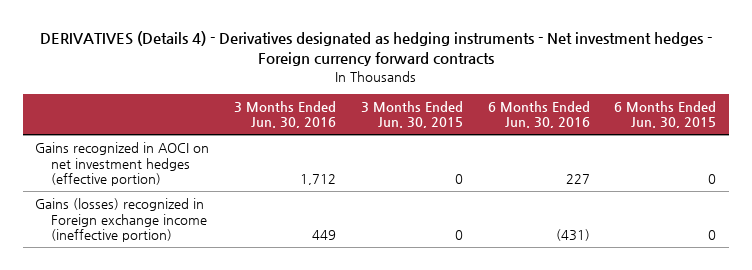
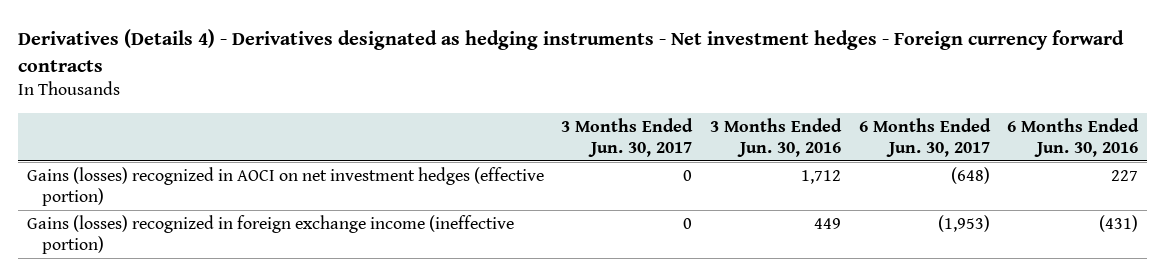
- DERIVATIVES (Details 4) - Derivatives designated as hedging instruments - Net investment hedges - Foreign currency forward contracts
+ Derivatives (Details 4) - Derivatives designated as hedging instruments - Net investment hedges - Foreign currency forward contracts
- | 3 Months Ended Jun. 30, 2016 | 3 Months Ended Jun. 30, 2015 | 6 Months Ended Jun. 30, 2016 | 6 Months Ended Jun. 30, 2015
+ | 3 Months Ended Jun. 30, 2017 | 3 Months Ended Jun. 30, 2016 | 6 Months Ended Jun. 30, 2017 | 6 Months Ended Jun. 30, 2016
- Gains recognized in AOCI on net investment hedges (effective portion) | 1,712 | 0 | 227 | 0
- Gains (losses) recognized in Foreign exchange income (ineffective portion) | 449 | 0 | (431) | 0
+ Gains (losses) recognized in AOCI on net investment hedges (effective portion) | 0 | 1,712 | (648) | 227
+ Gains (losses) recognized in foreign exchange income (ineffective portion) | 0 | 449 | (1,953) | (431)

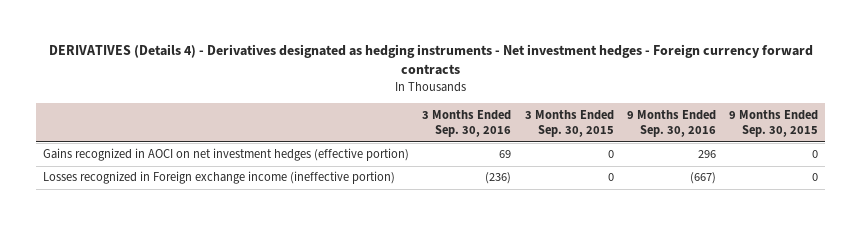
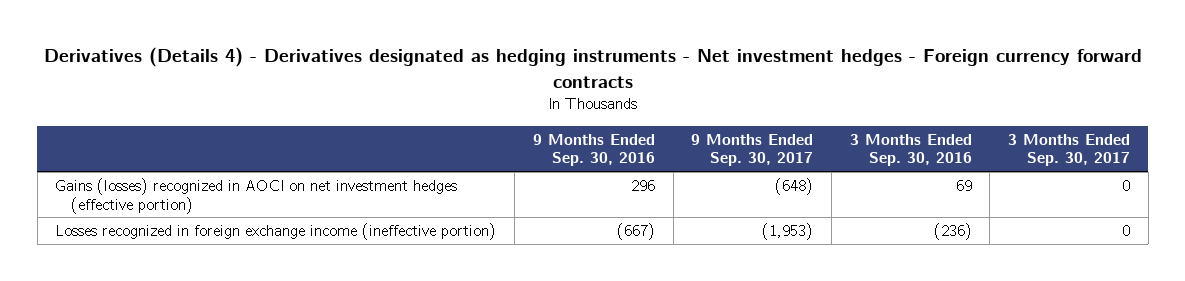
- DERIVATIVES (Details 4) - Derivatives designated as hedging instruments - Net investment hedges - Foreign currency forward contracts
+ Derivatives (Details 4) - Derivatives designated as hedging instruments - Net investment hedges - Foreign currency forward contracts
- | 3 Months Ended Sep. 30, 2016 | 3 Months Ended Sep. 30, 2015 | 9 Months Ended Sep. 30, 2016 | 9 Months Ended Sep. 30, 2015
+ | 9 Months Ended Sep. 30, 2016 | 9 Months Ended Sep. 30, 2017 | 3 Months Ended Sep. 30, 2016 | 3 Months Ended Sep. 30, 2017
- Gains recognized in AOCI on net investment hedges (effective portion) | 69 | 0 | 296 | 0
- Losses recognized in Foreign exchange income (ineffective portion) | (236) | 0 | (667) | 0
+ Gains (losses) recognized in AOCI on net investment hedges (effective portion) | 296 | (648) | 69 | 0
+ Losses recognized in foreign exchange income (ineffective portion) | (667) | (1,953) | (236) | 0

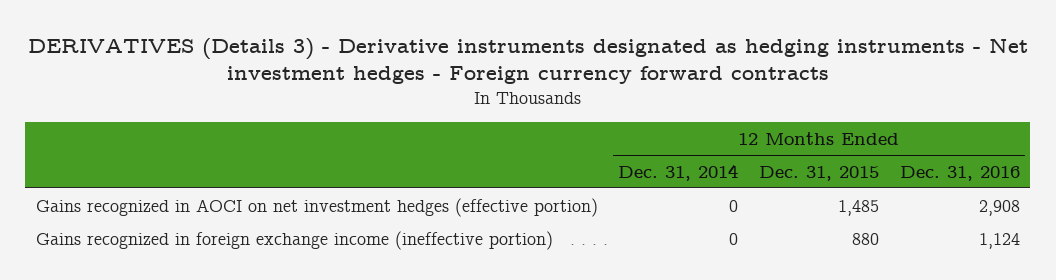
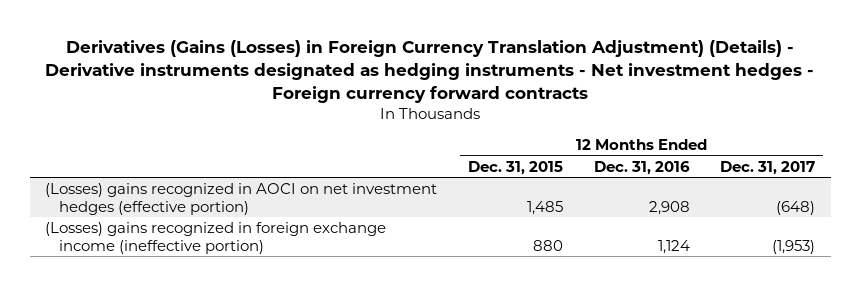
- DERIVATIVES (Details 3) - Derivative instruments designated as hedging instruments - Net investment hedges - Foreign currency forward contracts
+ Derivatives (Gains (Losses) in Foreign Currency Translation Adjustment) (Details) - Derivative instruments designated as hedging instruments - Net investment hedges - Foreign currency forward contracts
- | 12 Months Ended Dec. 31, 2014 | 12 Months Ended Dec. 31, 2015 | 12 Months Ended Dec. 31, 2016
+ | 12 Months Ended Dec. 31, 2015 | 12 Months Ended Dec. 31, 2016 | 12 Months Ended Dec. 31, 2017
- Gains recognized in AOCI on net investment hedges (effective portion) | 0 | 1,485 | 2,908
- Gains recognized in foreign exchange income (ineffective portion) | 0 | 880 | 1,124
+ (Losses) gains recognized in AOCI on net investment hedges (effective portion) | 1,485 | 2,908 | (648)
+ (Losses) gains recognized in foreign exchange income (ineffective portion) | 880 | 1,124 | (1,953)

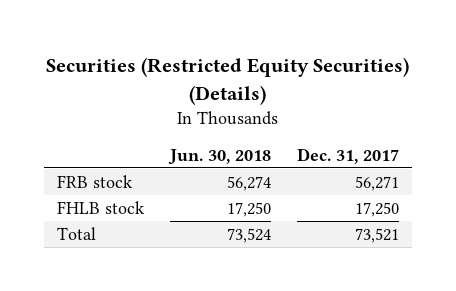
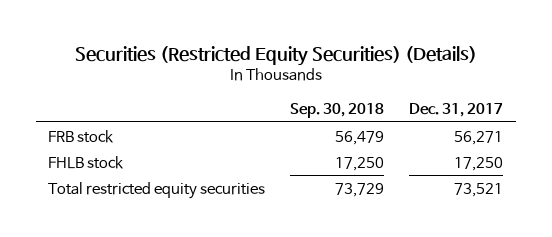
- | Jun. 30, 2018 | Dec. 31, 2017
+ | Sep. 30, 2018 | Dec. 31, 2017
- Total | 73,524 | 73,521
+ Total restricted equity securities | 73,729 | 73,521

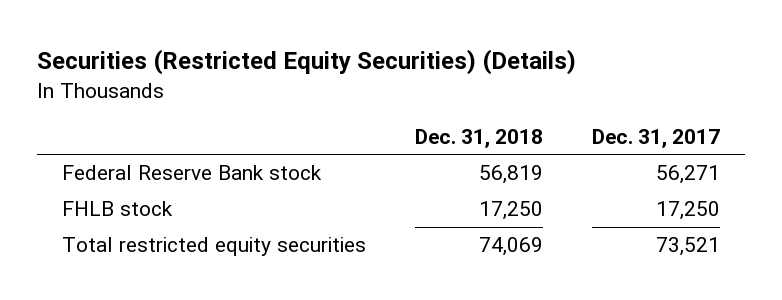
- | Sep. 30, 2018 | Dec. 31, 2017
+ | Dec. 31, 2018 | Dec. 31, 2017
- FRB stock | 56,479 | 56,271
+ Federal Reserve Bank stock | 56,819 | 56,271

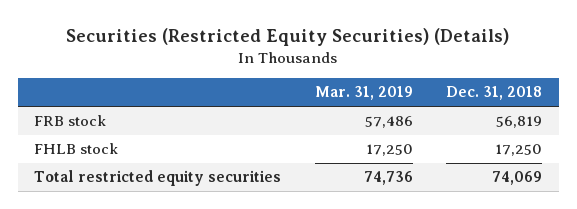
- | Dec. 31, 2018 | Dec. 31, 2017
+ | Mar. 31, 2019 | Dec. 31, 2018
- Federal Reserve Bank stock | 56,819 | 56,271
+ FRB stock | 57,486 | 56,819

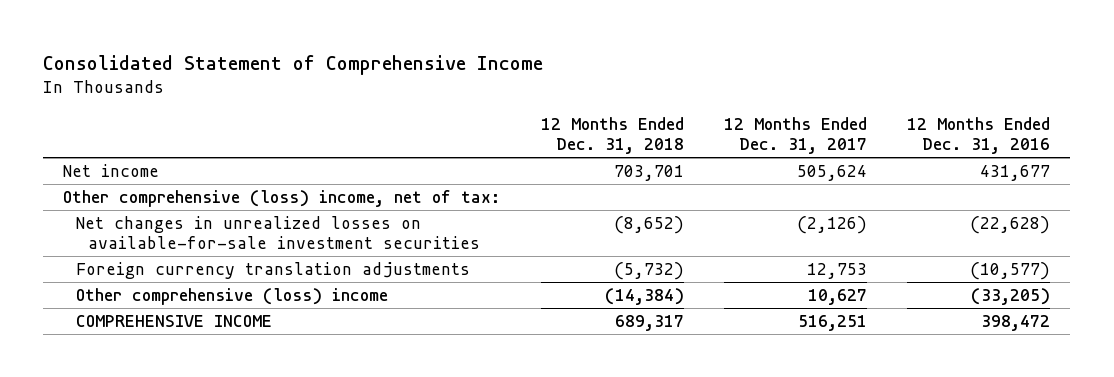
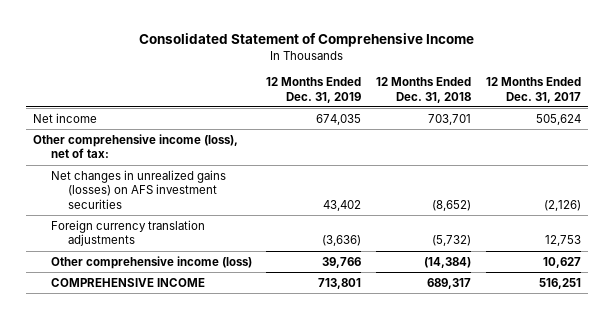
- | 12 Months Ended Dec. 31, 2018 | 12 Months Ended Dec. 31, 2017 | 12 Months Ended Dec. 31, 2016
+ | 12 Months Ended Dec. 31, 2019 | 12 Months Ended Dec. 31, 2018 | 12 Months Ended Dec. 31, 2017
- Other comprehensive (loss) income, net of tax:
- Net changes in unrealized losses on available-for-sale investment securities | (8,652) | (2,126) | (22,628)
+ Other comprehensive income (loss), net of tax:
+ Net changes in unrealized gains (losses) on AFS investment securities | 43,402 | (8,652) | (2,126)
- Other comprehensive (loss) income | (14,384) | 10,627 | (33,205)
+ Other comprehensive income (loss) | 39,766 | (14,384) | 10,627

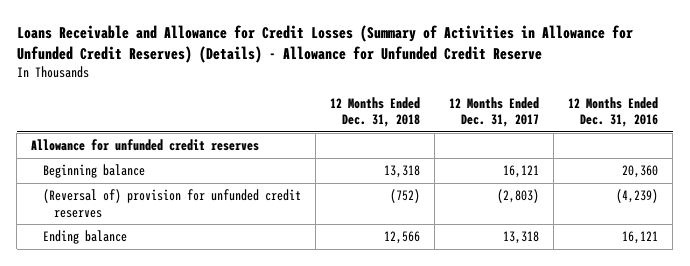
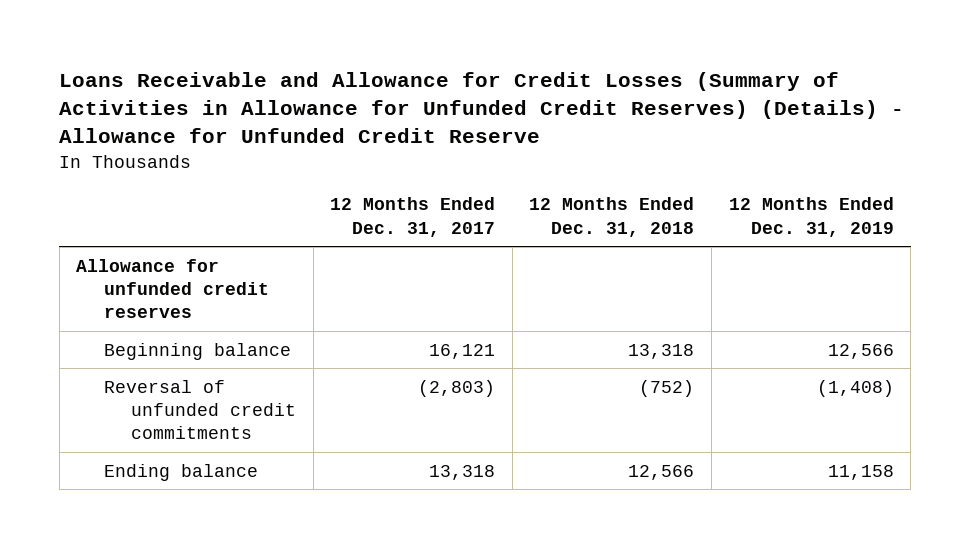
- | 12 Months Ended Dec. 31, 2018 | 12 Months Ended Dec. 31, 2017 | 12 Months Ended Dec. 31, 2016
+ | 12 Months Ended Dec. 31, 2017 | 12 Months Ended Dec. 31, 2018 | 12 Months Ended Dec. 31, 2019
- (Reversal of) provision for unfunded credit reserves | (752) | (2,803) | (4,239)
+ Reversal of unfunded credit commitments | (2,803) | (752) | (1,408)

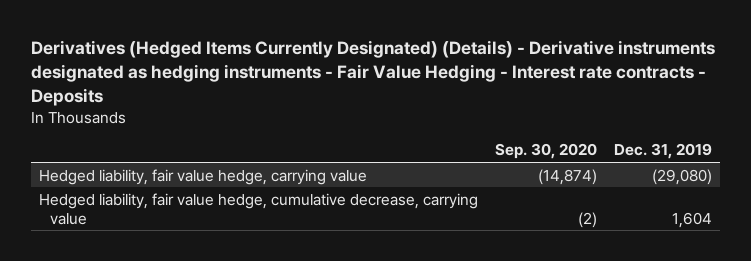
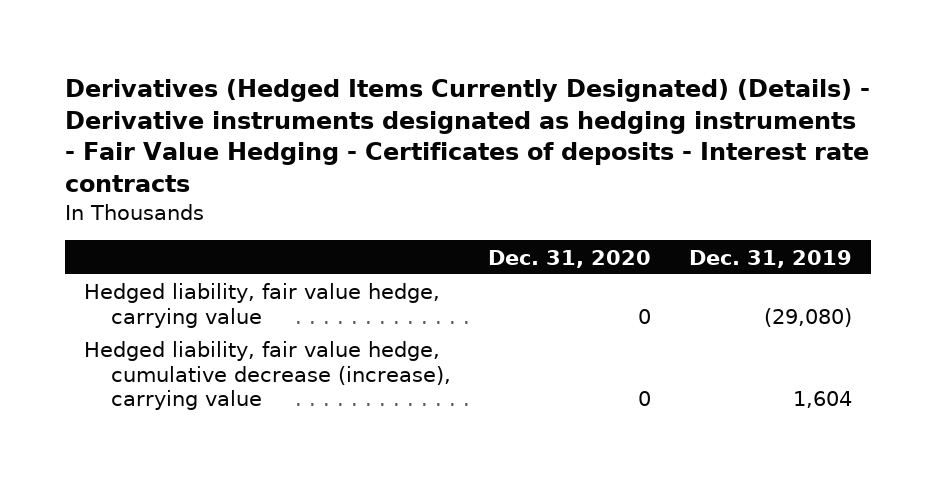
- Derivatives (Hedged Items Currently Designated) (Details) - Derivative instruments designated as hedging instruments - Fair Value Hedging - Interest rate contracts - Deposits
+ Derivatives (Hedged Items Currently Designated) (Details) - Derivative instruments designated as hedging instruments - Fair Value Hedging - Certificates of deposits - Interest rate contracts
- | Sep. 30, 2020 | Dec. 31, 2019
+ | Dec. 31, 2020 | Dec. 31, 2019
- Hedged liability, fair value hedge, cumulative decrease, carrying value | (2) | 1,604
+ Hedged liability, fair value hedge, cumulative decrease (increase), carrying value | 0 | 1,604

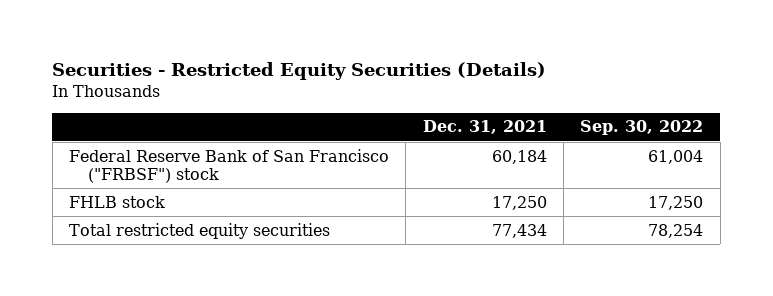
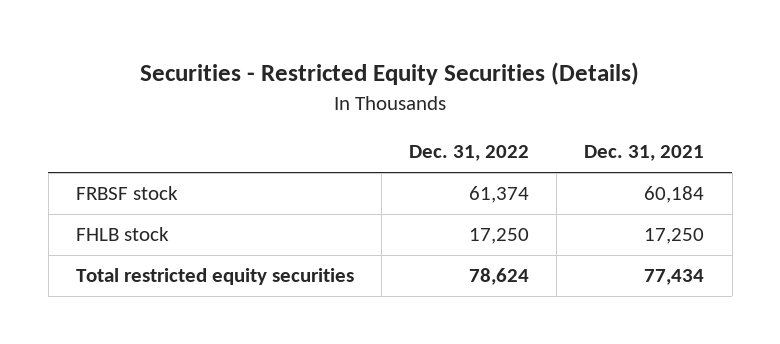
- | Dec. 31, 2021 | Sep. 30, 2022
+ | Dec. 31, 2022 | Dec. 31, 2021
- Federal Reserve Bank of San Francisco ("FRBSF") stock | 60,184 | 61,004
+ FRBSF stock | 61,374 | 60,184

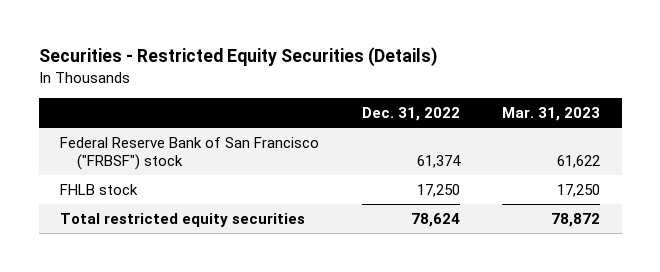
- | Dec. 31, 2022 | Dec. 31, 2021
+ | Dec. 31, 2022 | Mar. 31, 2023
- FRBSF stock | 61,374 | 60,184
+ Federal Reserve Bank of San Francisco ("FRBSF") stock | 61,374 | 61,622

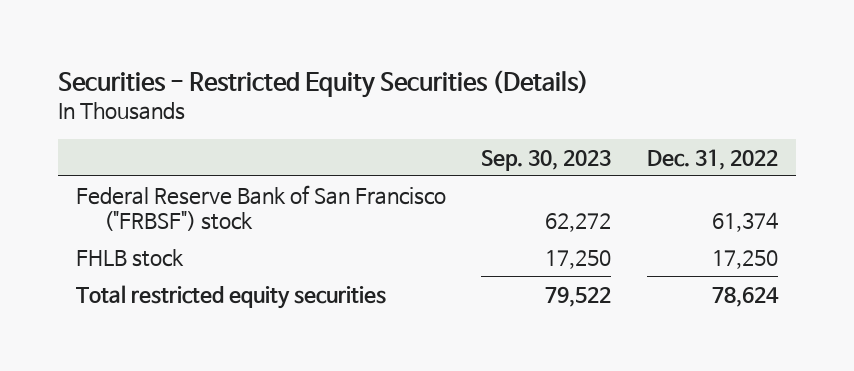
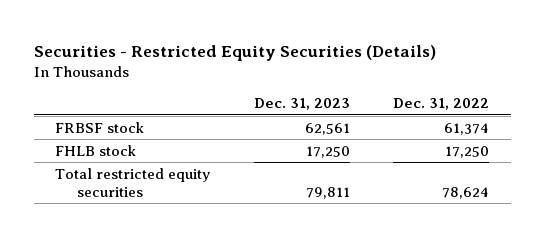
- | Sep. 30, 2023 | Dec. 31, 2022
+ | Dec. 31, 2023 | Dec. 31, 2022
- Federal Reserve Bank of San Francisco ("FRBSF") stock | 62,272 | 61,374
+ FRBSF stock | 62,561 | 61,374

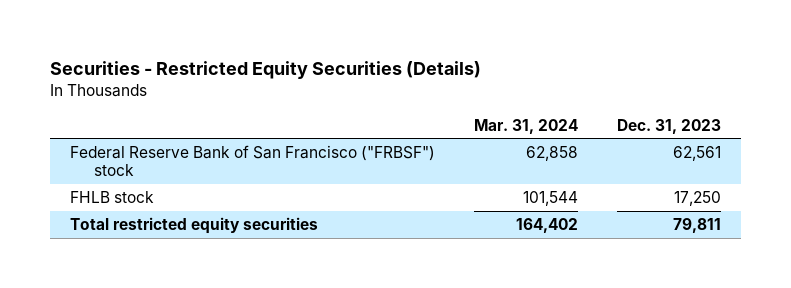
- | Dec. 31, 2023 | Dec. 31, 2022
+ | Mar. 31, 2024 | Dec. 31, 2023
- FRBSF stock | 62,561 | 61,374
+ Federal Reserve Bank of San Francisco ("FRBSF") stock | 62,858 | 62,561

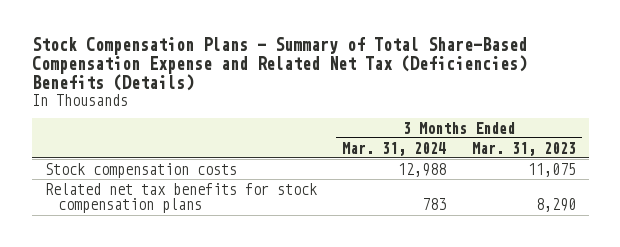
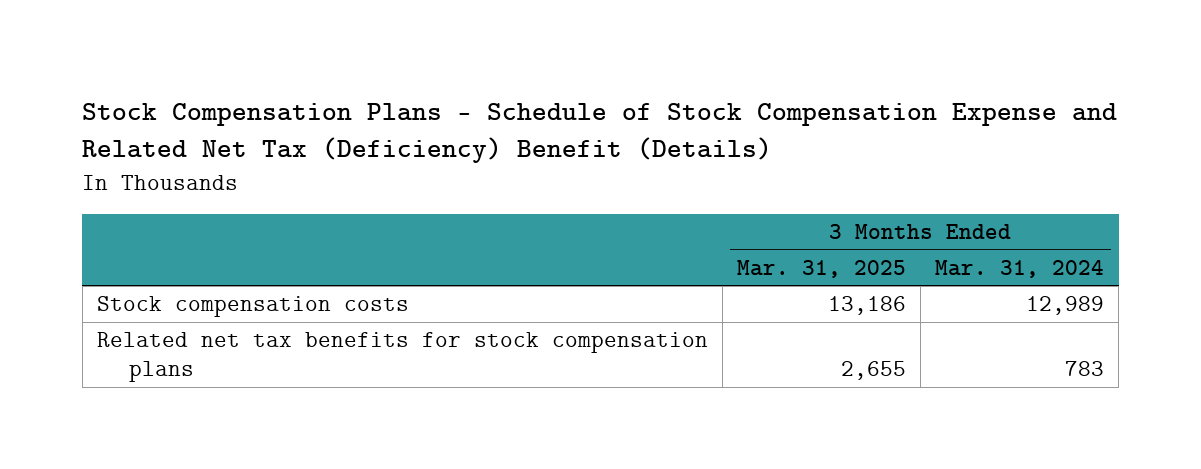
- Stock Compensation Plans - Summary of Total Share-Based Compensation Expense and Related Net Tax (Deficiencies) Benefits (Details)
+ Stock Compensation Plans - Schedule of Stock Compensation Expense and Related Net Tax (Deficiency) Benefit (Details)
- | 3 Months Ended Mar. 31, 2024 | 3 Months Ended Mar. 31, 2023
+ | 3 Months Ended Mar. 31, 2025 | 3 Months Ended Mar. 31, 2024
- Stock compensation costs | 12,988 | 11,075
+ Stock compensation costs | 13,186 | 12,989

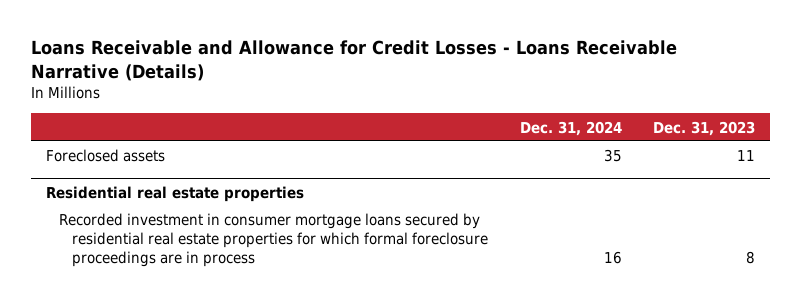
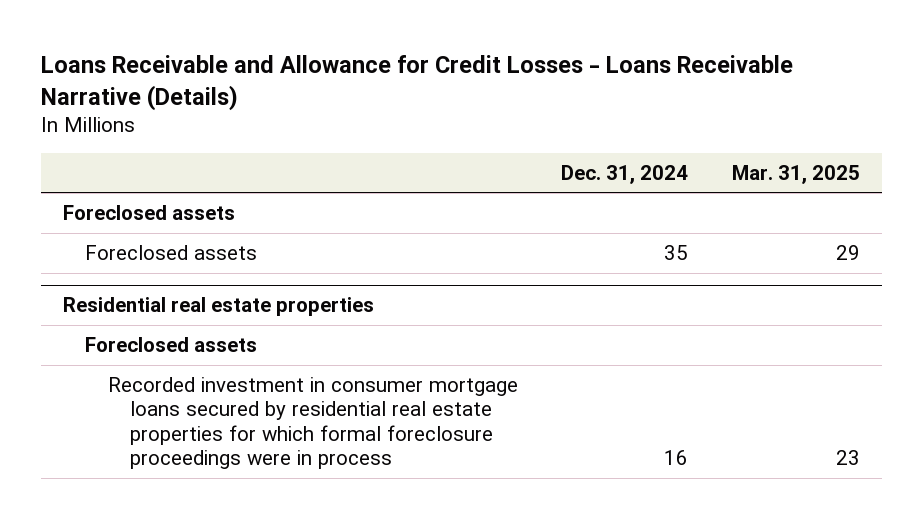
- | Dec. 31, 2024 | Dec. 31, 2023
+ | Dec. 31, 2024 | Mar. 31, 2025
+ Foreclosed assets
@ Residential real estate properties
- Recorded investment in consumer mortgage loans secured by residential real estate properties for which formal foreclosure proceedings are in process | 16 | 8
+ Foreclosed assets
+ Recorded investment in consumer mortgage loans secured by residential real estate properties for which formal foreclosure proceedings were in process | 16 | 23

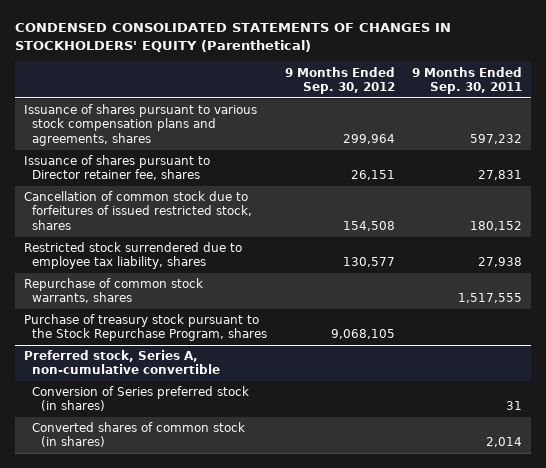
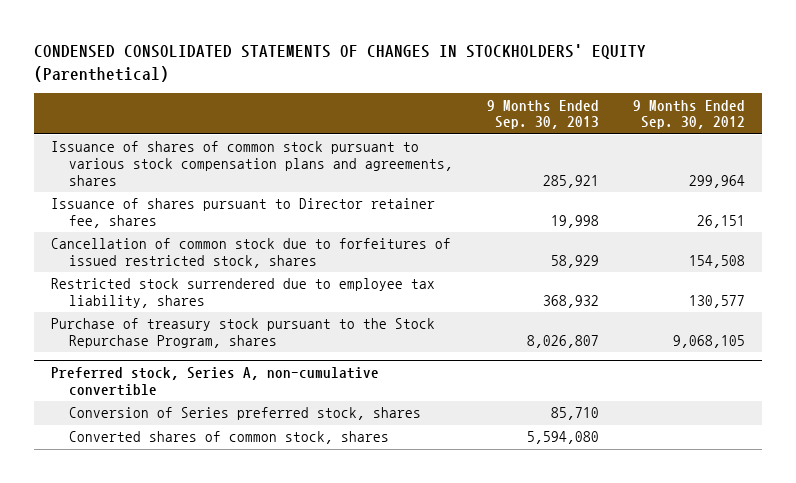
- | 9 Months Ended Sep. 30, 2012 | 9 Months Ended Sep. 30, 2011
+ | 9 Months Ended Sep. 30, 2013 | 9 Months Ended Sep. 30, 2012
- Issuance of shares pursuant to various stock compensation plans and agreements, shares | 299,964 | 597,232
+ Issuance of shares of common stock pursuant to various stock compensation plans and agreements, shares | 285,921 | 299,964
- Repurchase of common stock warrants, shares | | 1,517,555
@ Preferred stock, Series A, non-cumulative convertible
- Conversion of Series preferred stock (in shares) | | 31
- Converted shares of common stock (in shares) | | 2,014
+ Conversion of Series preferred stock, shares | 85,710 |
+ Converted shares of common stock, shares | 5,594,080 |

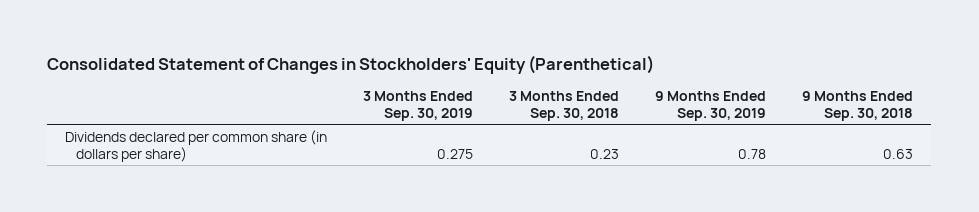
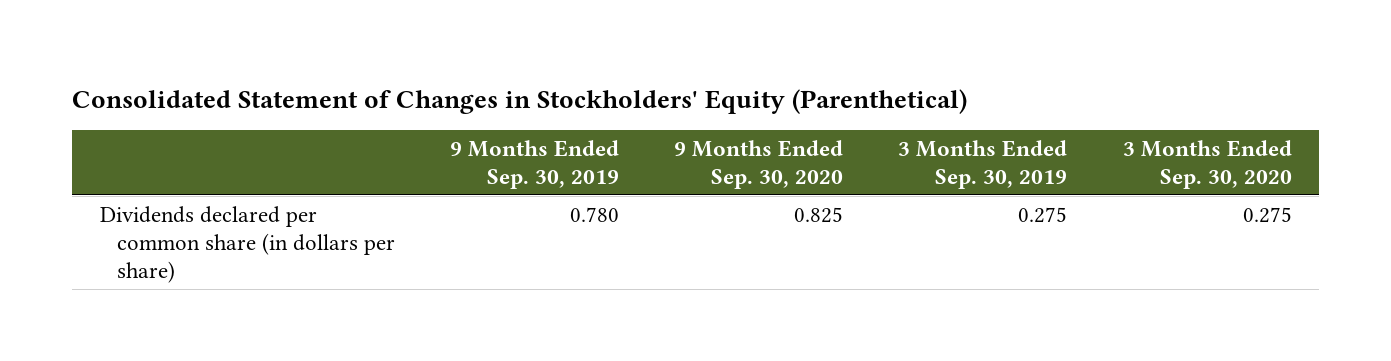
- | 3 Months Ended Sep. 30, 2019 | 3 Months Ended Sep. 30, 2018 | 9 Months Ended Sep. 30, 2019 | 9 Months Ended Sep. 30, 2018
+ | 9 Months Ended Sep. 30, 2019 | 9 Months Ended Sep. 30, 2020 | 3 Months Ended Sep. 30, 2019 | 3 Months Ended Sep. 30, 2020
- Dividends declared per common share (in dollars per share) | 0.275 | 0.23 | 0.78 | 0.63
+ Dividends declared per common share (in dollars per share) | 0.780 | 0.825 | 0.275 | 0.275

